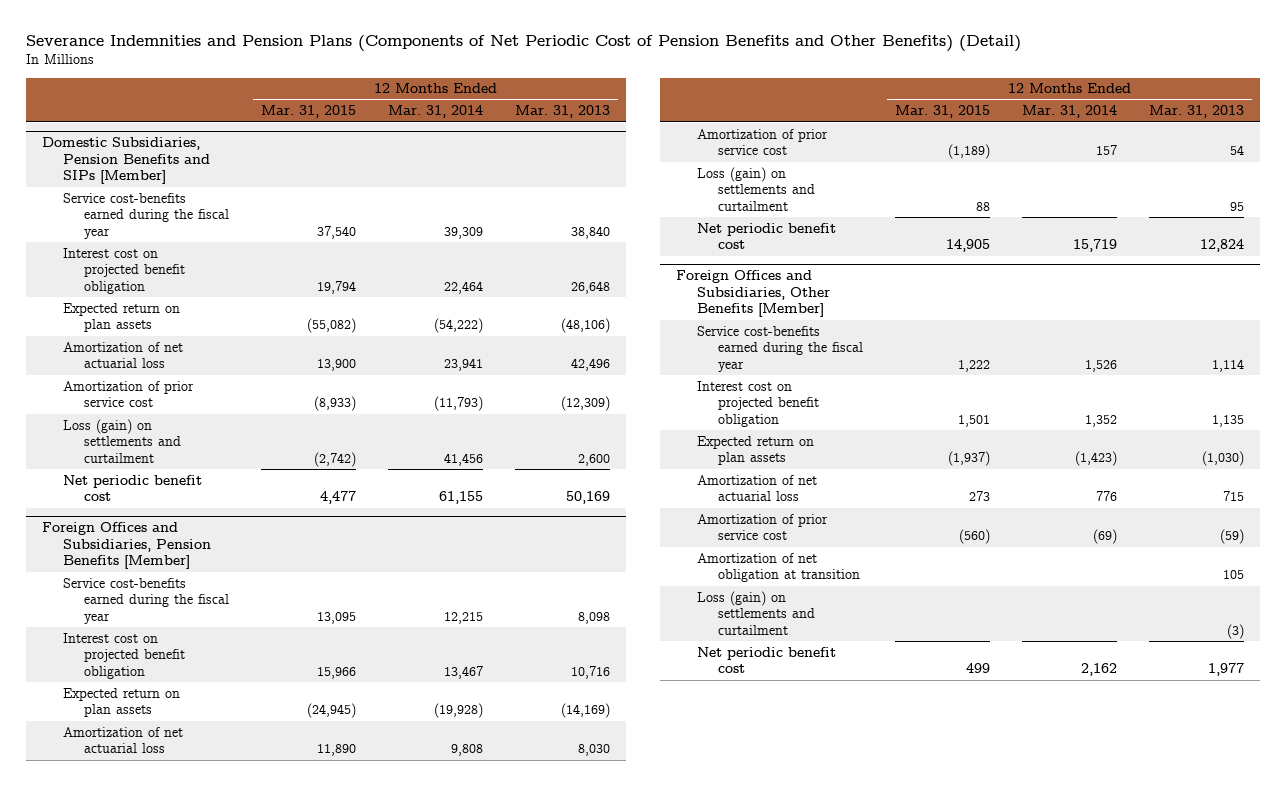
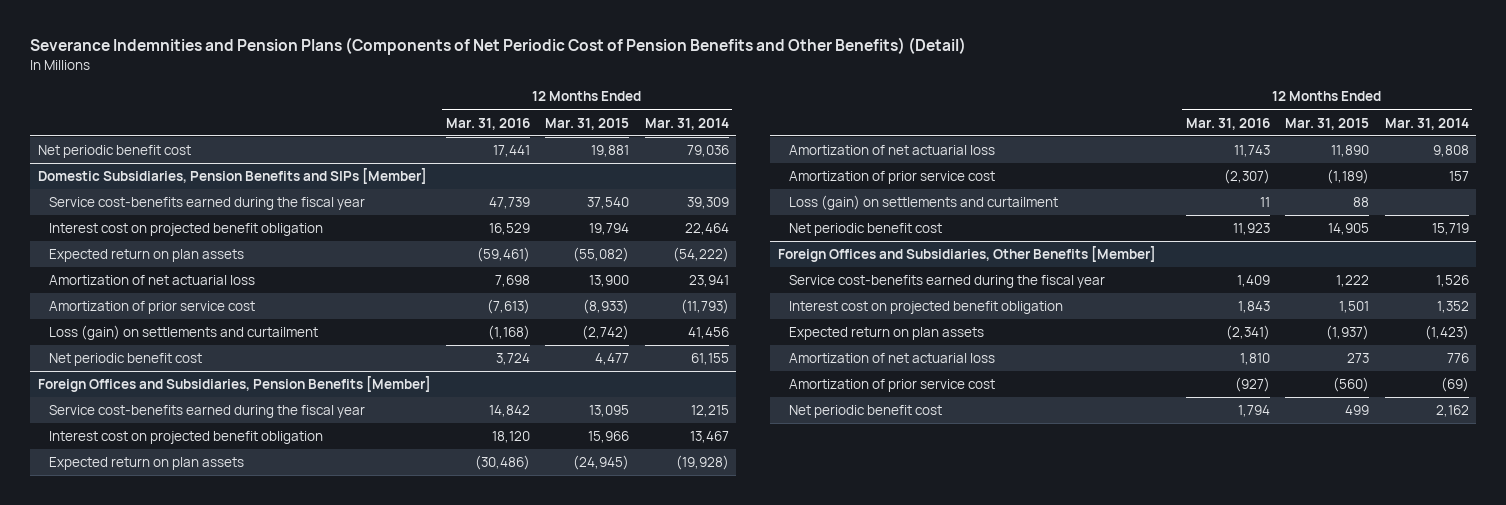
- | 12 Months Ended Mar. 31, 2015 | 12 Months Ended Mar. 31, 2014 | 12 Months Ended Mar. 31, 2013
+ | 12 Months Ended Mar. 31, 2016 | 12 Months Ended Mar. 31, 2015 | 12 Months Ended Mar. 31, 2014
+ Net periodic benefit cost | 17,441 | 19,881 | 79,036
@ Foreign Offices and Subsidiaries, Other Benefits [Member]
- Amortization of net obligation at transition | | | 105
- Loss (gain) on settlements and curtailment | | | (3)

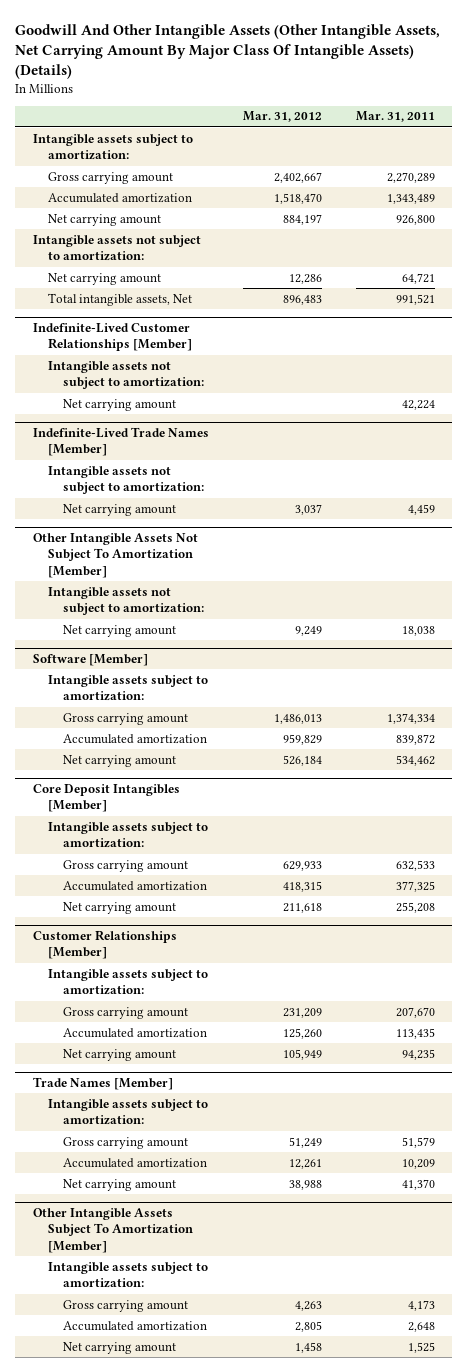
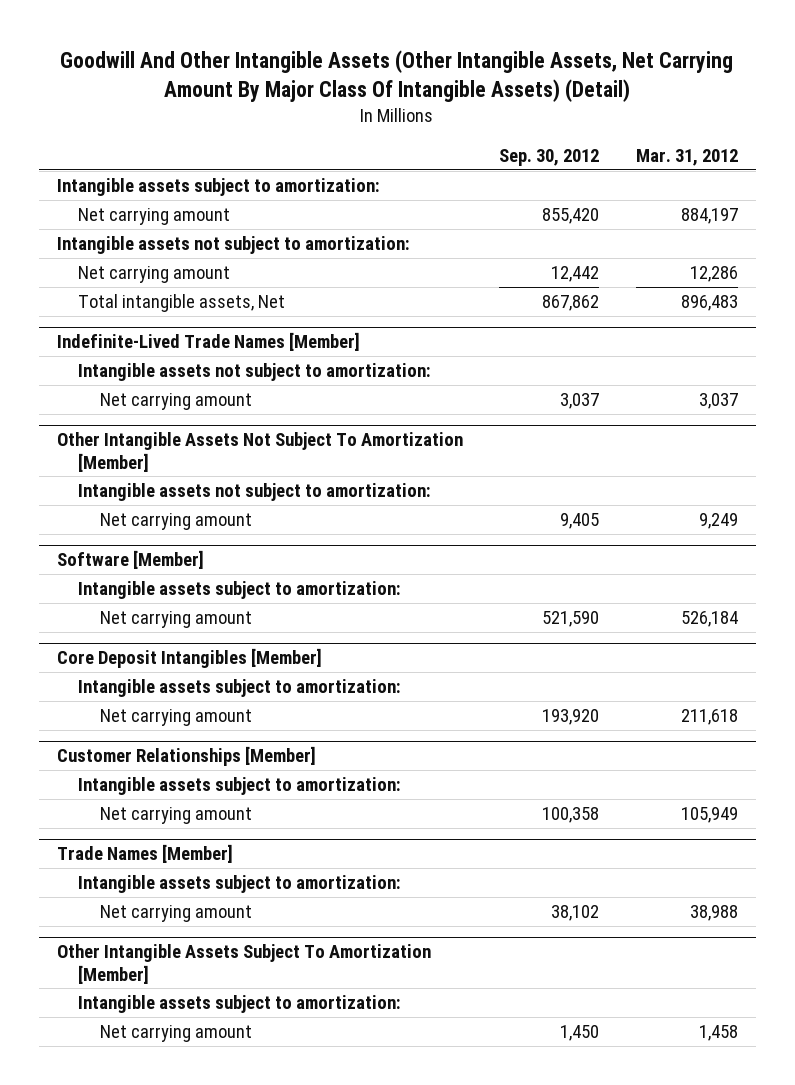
- Goodwill And Other Intangible Assets (Other Intangible Assets, Net Carrying Amount By Major Class Of Intangible Assets) (Details)
+ Goodwill And Other Intangible Assets (Other Intangible Assets, Net Carrying Amount By Major Class Of Intangible Assets) (Detail)
- | Mar. 31, 2012 | Mar. 31, 2011
+ | Sep. 30, 2012 | Mar. 31, 2012
- Gross carrying amount | 2,402,667 | 2,270,289
- Accumulated amortization | 1,518,470 | 1,343,489
- Indefinite-Lived Customer Relationships [Member]
- Intangible assets not subject to amortization:
- Net carrying amount | | 42,224
@ Software [Member]
- Gross carrying amount | 1,486,013 | 1,374,334
- Accumulated amortization | 959,829 | 839,872
@ Core Deposit Intangibles [Member]
- Gross carrying amount | 629,933 | 632,533
- Accumulated amortization | 418,315 | 377,325
@ Customer Relationships [Member]
- Gross carrying amount | 231,209 | 207,670
- Accumulated amortization | 125,260 | 113,435
@ Trade Names [Member]
- Gross carrying amount | 51,249 | 51,579
- Accumulated amortization | 12,261 | 10,209
@ Other Intangible Assets Subject To Amortization [Member]
- Gross carrying amount | 4,263 | 4,173
- Accumulated amortization | 2,805 | 2,648

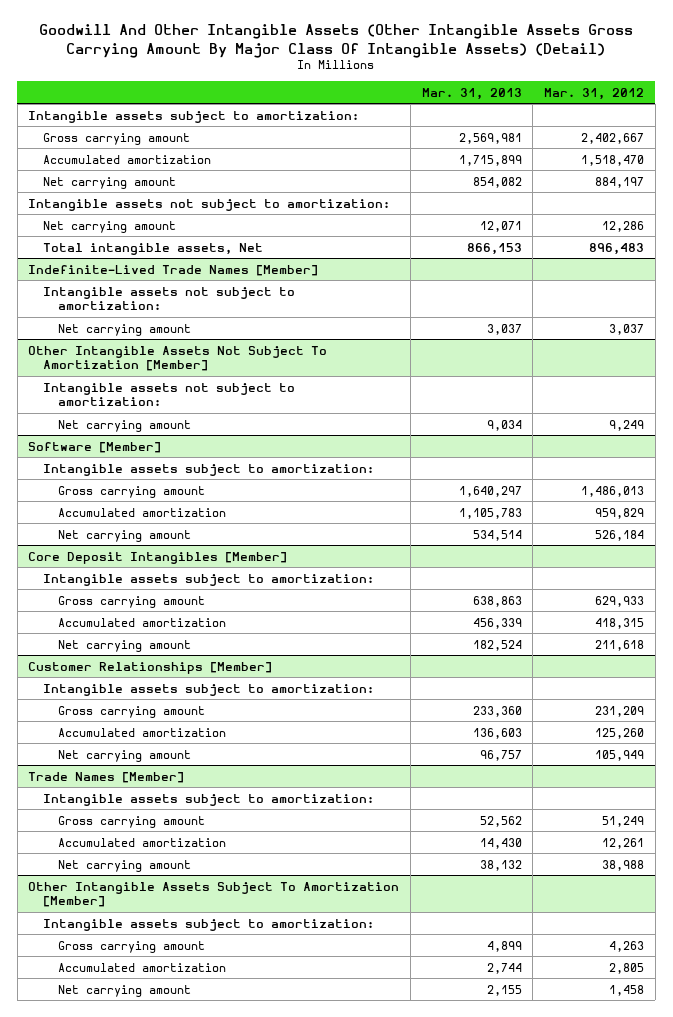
- Goodwill And Other Intangible Assets (Other Intangible Assets, Net Carrying Amount By Major Class Of Intangible Assets) (Detail)
+ Goodwill And Other Intangible Assets (Other Intangible Assets Gross Carrying Amount By Major Class Of Intangible Assets) (Detail)
- | Sep. 30, 2012 | Mar. 31, 2012
+ | Mar. 31, 2013 | Mar. 31, 2012
+ Gross carrying amount | 2,569,981 | 2,402,667
+ Accumulated amortization | 1,715,899 | 1,518,470
@ Software [Member]
+ Gross carrying amount | 1,640,297 | 1,486,013
+ Accumulated amortization | 1,105,783 | 959,829
@ Core Deposit Intangibles [Member]
+ Gross carrying amount | 638,863 | 629,933
+ Accumulated amortization | 456,339 | 418,315
@ Customer Relationships [Member]
+ Gross carrying amount | 233,360 | 231,209
+ Accumulated amortization | 136,603 | 125,260
@ Trade Names [Member]
+ Gross carrying amount | 52,562 | 51,249
+ Accumulated amortization | 14,430 | 12,261
@ Other Intangible Assets Subject To Amortization [Member]
+ Gross carrying amount | 4,899 | 4,263
+ Accumulated amortization | 2,744 | 2,805

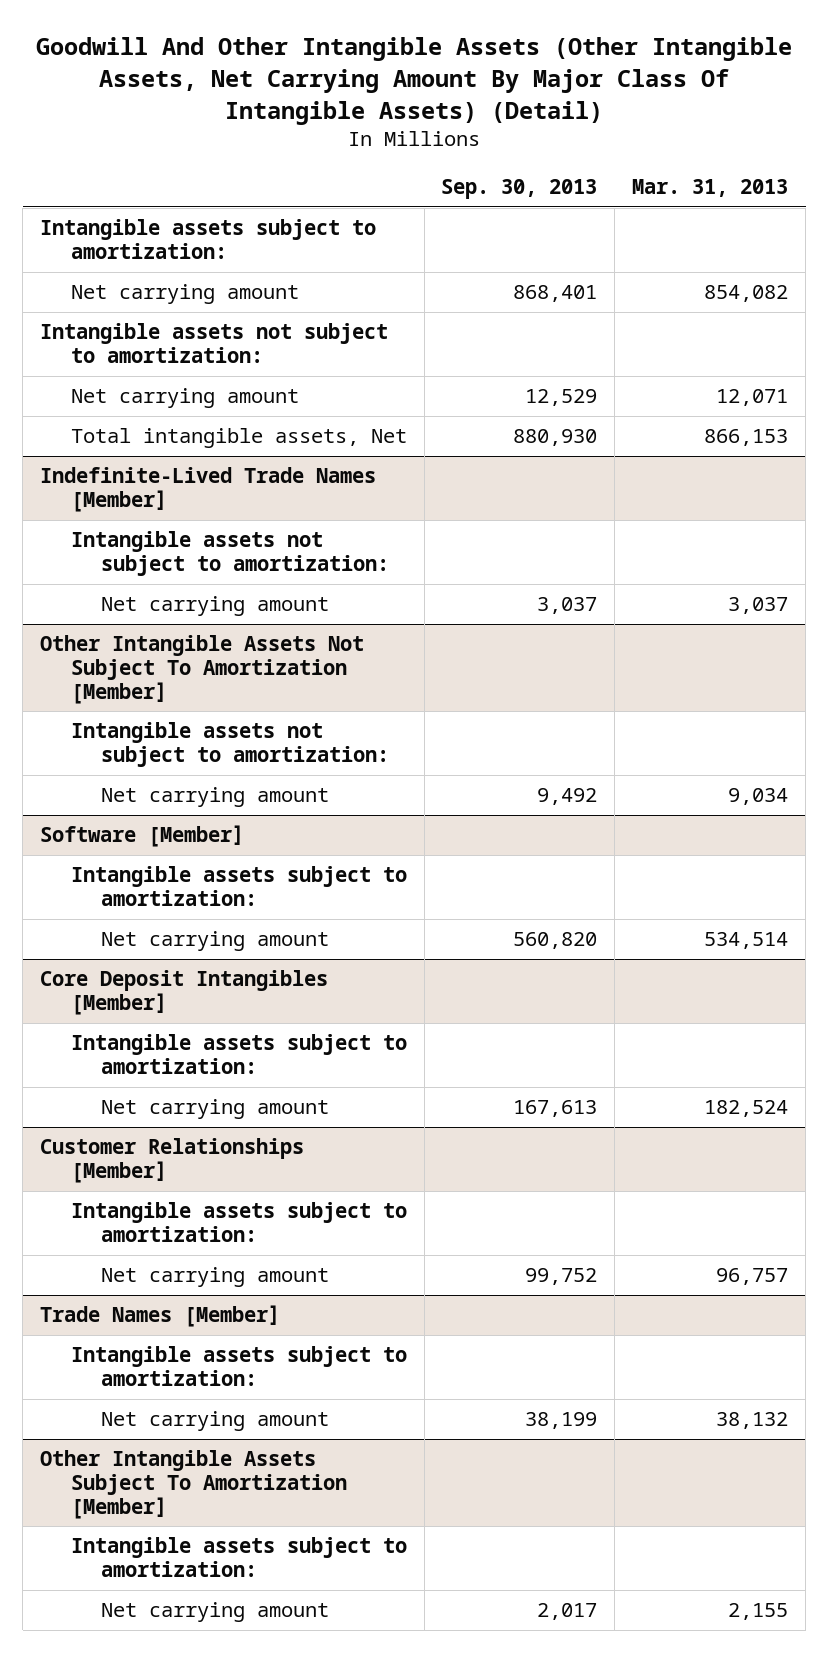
- Goodwill And Other Intangible Assets (Other Intangible Assets Gross Carrying Amount By Major Class Of Intangible Assets) (Detail)
+ Goodwill And Other Intangible Assets (Other Intangible Assets, Net Carrying Amount By Major Class Of Intangible Assets) (Detail)
- | Mar. 31, 2013 | Mar. 31, 2012
+ | Sep. 30, 2013 | Mar. 31, 2013
- Gross carrying amount | 2,569,981 | 2,402,667
- Accumulated amortization | 1,715,899 | 1,518,470
@ Software [Member]
- Gross carrying amount | 1,640,297 | 1,486,013
- Accumulated amortization | 1,105,783 | 959,829
@ Core Deposit Intangibles [Member]
- Gross carrying amount | 638,863 | 629,933
- Accumulated amortization | 456,339 | 418,315
@ Customer Relationships [Member]
- Gross carrying amount | 233,360 | 231,209
- Accumulated amortization | 136,603 | 125,260
@ Trade Names [Member]
- Gross carrying amount | 52,562 | 51,249
- Accumulated amortization | 14,430 | 12,261
@ Other Intangible Assets Subject To Amortization [Member]
- Gross carrying amount | 4,899 | 4,263
- Accumulated amortization | 2,744 | 2,805

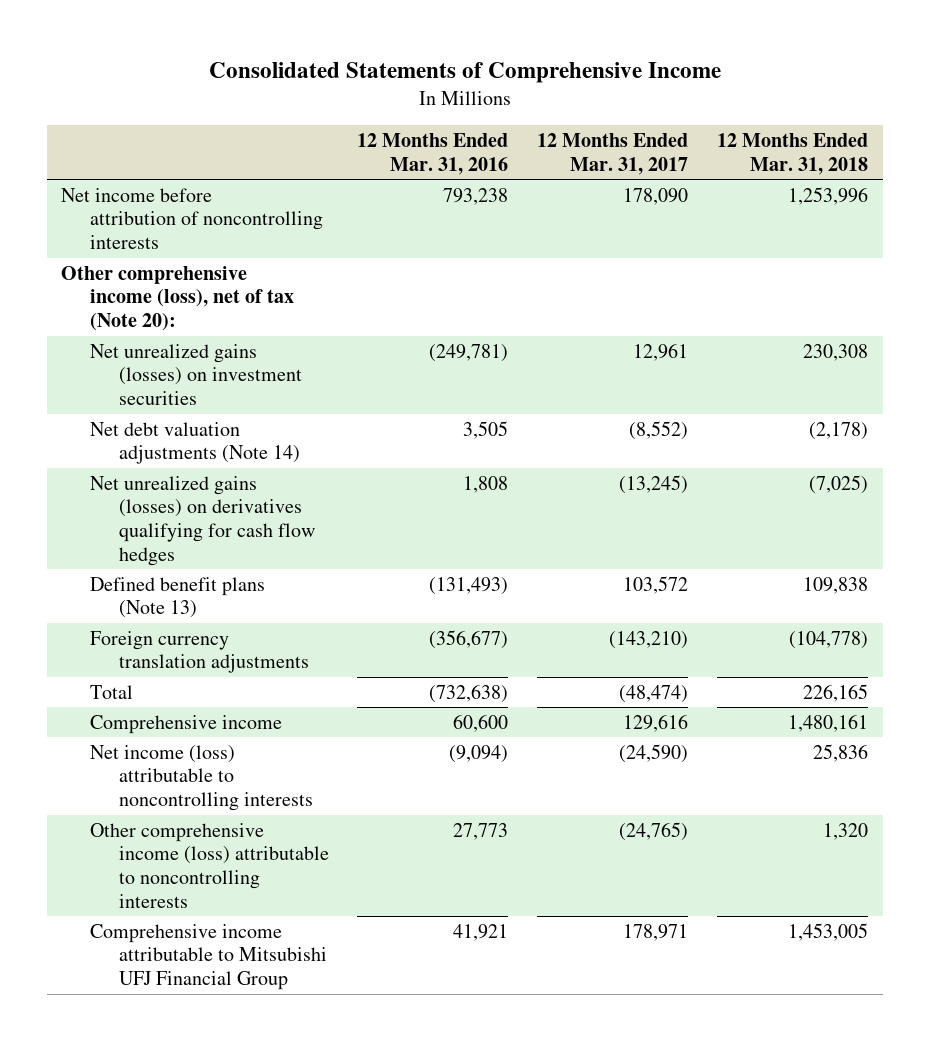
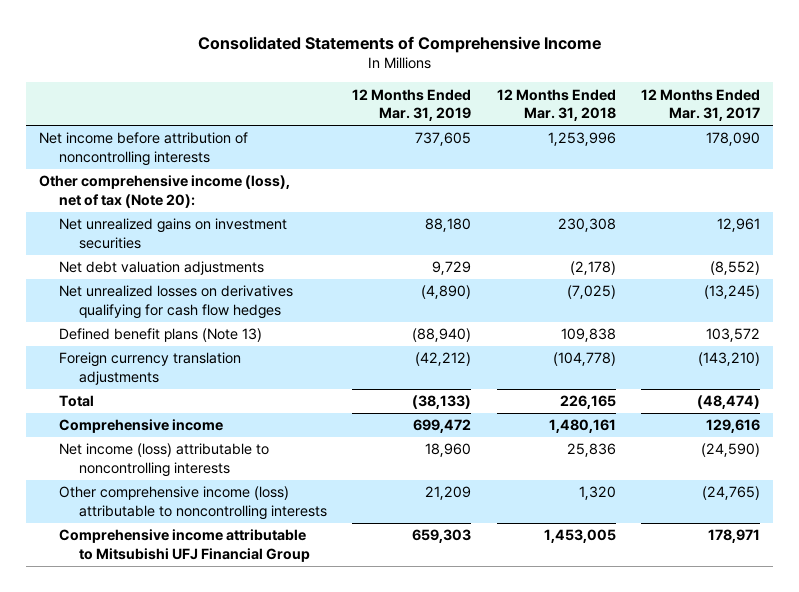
- | 12 Months Ended Mar. 31, 2016 | 12 Months Ended Mar. 31, 2017 | 12 Months Ended Mar. 31, 2018
+ | 12 Months Ended Mar. 31, 2019 | 12 Months Ended Mar. 31, 2018 | 12 Months Ended Mar. 31, 2017
- Net unrealized gains (losses) on investment securities | (249,781) | 12,961 | 230,308
- Net debt valuation adjustments (Note 14) | 3,505 | (8,552) | (2,178)
- Net unrealized gains (losses) on derivatives qualifying for cash flow hedges | 1,808 | (13,245) | (7,025)
+ Net unrealized gains on investment securities | 88,180 | 230,308 | 12,961
+ Net debt valuation adjustments | 9,729 | (2,178) | (8,552)
+ Net unrealized losses on derivatives qualifying for cash flow hedges | (4,890) | (7,025) | (13,245)

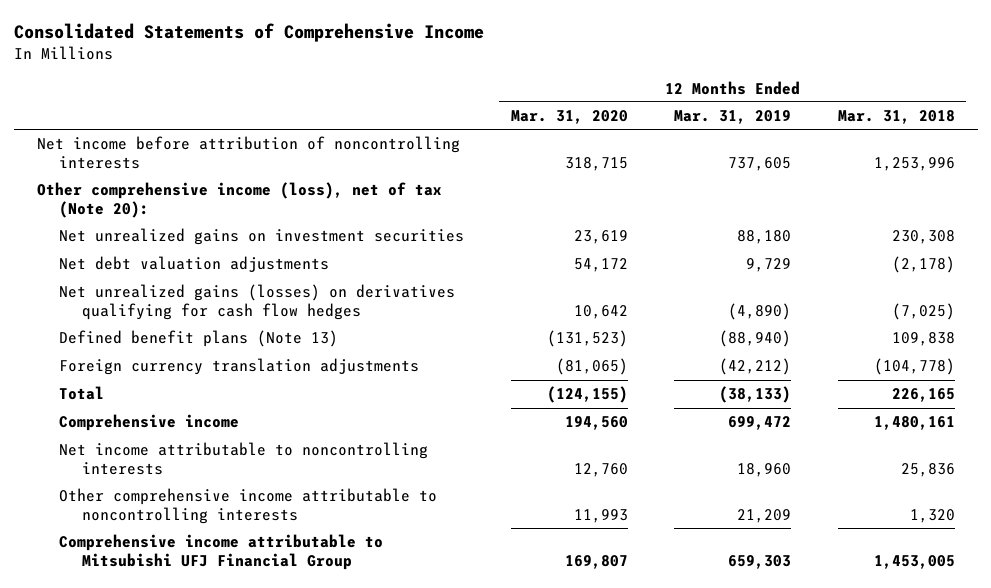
- | 12 Months Ended Mar. 31, 2019 | 12 Months Ended Mar. 31, 2018 | 12 Months Ended Mar. 31, 2017
+ | 12 Months Ended Mar. 31, 2020 | 12 Months Ended Mar. 31, 2019 | 12 Months Ended Mar. 31, 2018
- Net unrealized losses on derivatives qualifying for cash flow hedges | (4,890) | (7,025) | (13,245)
+ Net unrealized gains (losses) on derivatives qualifying for cash flow hedges | 10,642 | (4,890) | (7,025)
- Net income (loss) attributable to noncontrolling interests | 18,960 | 25,836 | (24,590)
- Other comprehensive income (loss) attributable to noncontrolling interests | 21,209 | 1,320 | (24,765)
+ Net income attributable to noncontrolling interests | 12,760 | 18,960 | 25,836
+ Other comprehensive income attributable to noncontrolling interests | 11,993 | 21,209 | 1,320

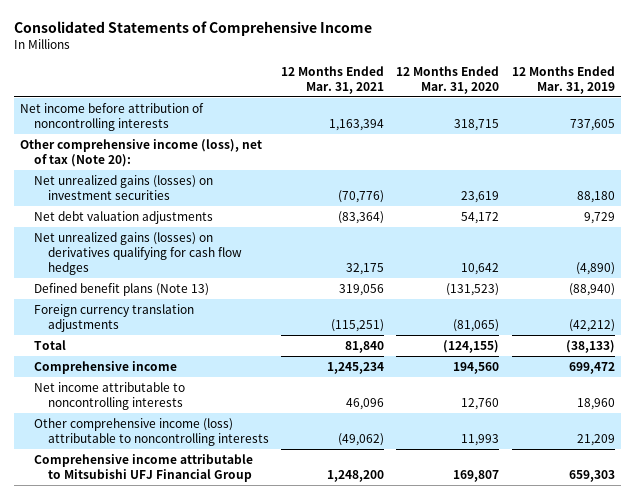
- | 12 Months Ended Mar. 31, 2020 | 12 Months Ended Mar. 31, 2019 | 12 Months Ended Mar. 31, 2018
+ | 12 Months Ended Mar. 31, 2021 | 12 Months Ended Mar. 31, 2020 | 12 Months Ended Mar. 31, 2019
- Net unrealized gains on investment securities | 23,619 | 88,180 | 230,308
+ Net unrealized gains (losses) on investment securities | (70,776) | 23,619 | 88,180
- Other comprehensive income attributable to noncontrolling interests | 11,993 | 21,209 | 1,320
+ Other comprehensive income (loss) attributable to noncontrolling interests | (49,062) | 11,993 | 21,209

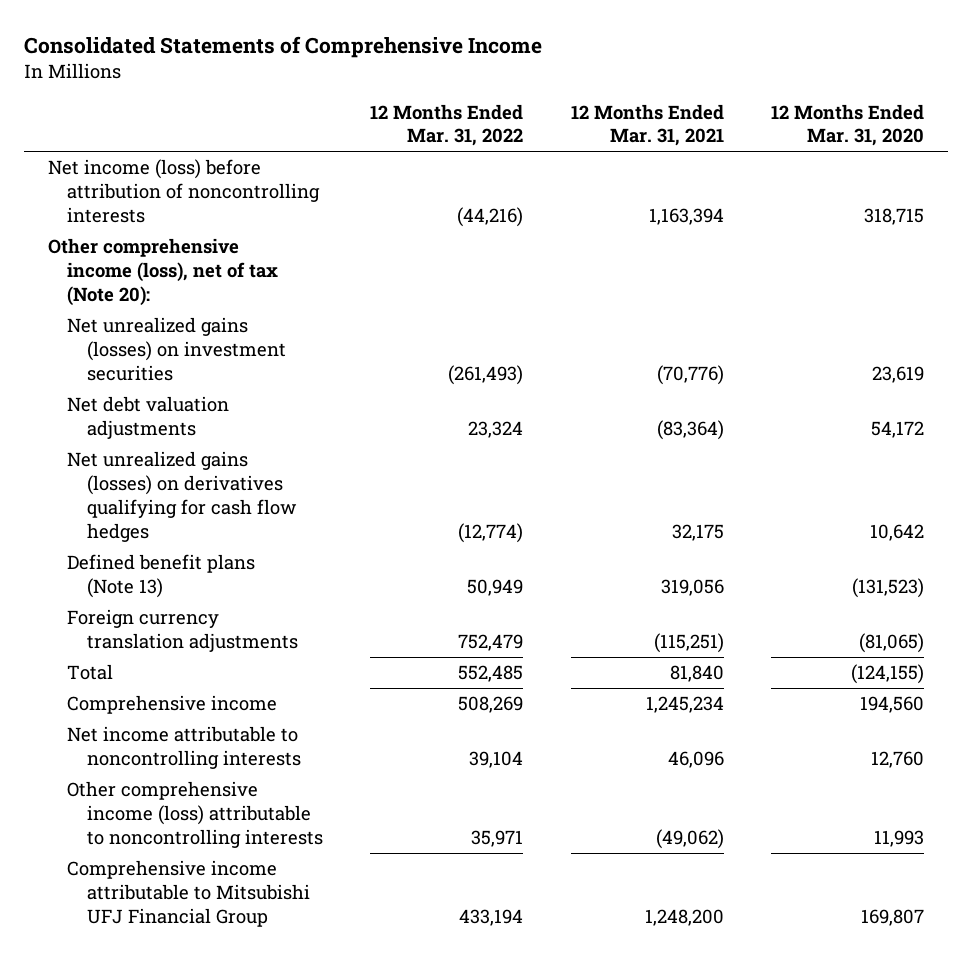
- | 12 Months Ended Mar. 31, 2021 | 12 Months Ended Mar. 31, 2020 | 12 Months Ended Mar. 31, 2019
+ | 12 Months Ended Mar. 31, 2022 | 12 Months Ended Mar. 31, 2021 | 12 Months Ended Mar. 31, 2020
- Net income before attribution of noncontrolling interests | 1,163,394 | 318,715 | 737,605
+ Net income (loss) before attribution of noncontrolling interests | (44,216) | 1,163,394 | 318,715

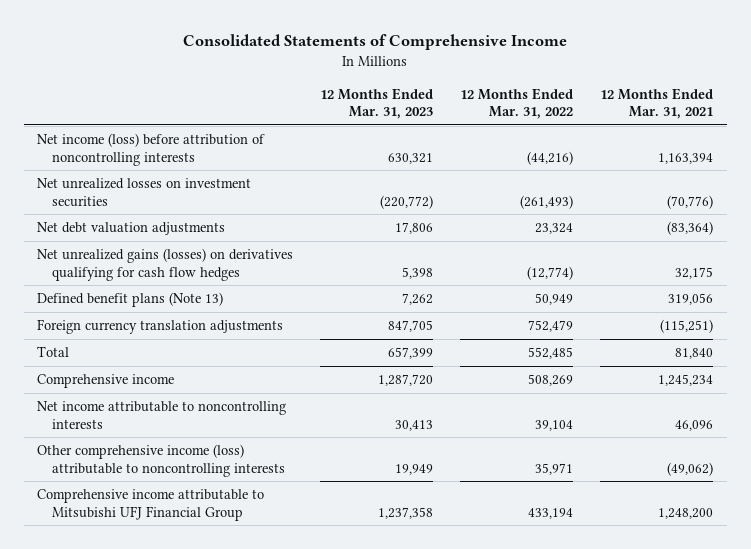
- | 12 Months Ended Mar. 31, 2022 | 12 Months Ended Mar. 31, 2021 | 12 Months Ended Mar. 31, 2020
+ | 12 Months Ended Mar. 31, 2023 | 12 Months Ended Mar. 31, 2022 | 12 Months Ended Mar. 31, 2021
- Other comprehensive income (loss), net of tax (Note 20):
- Net unrealized gains (losses) on investment securities | (261,493) | (70,776) | 23,619
+ Net unrealized losses on investment securities | (220,772) | (261,493) | (70,776)

